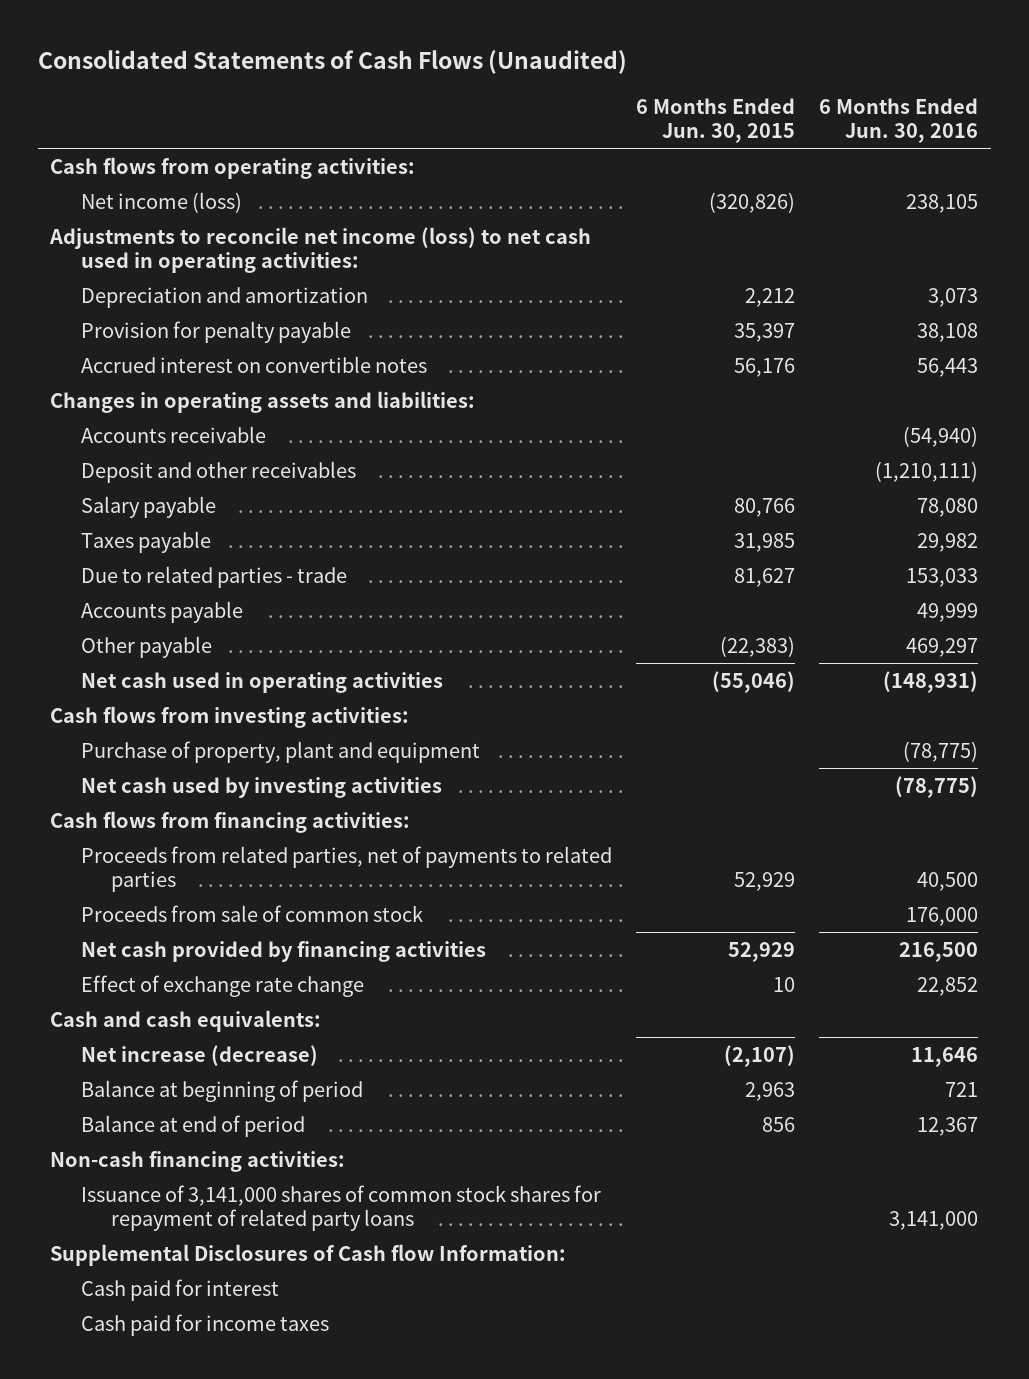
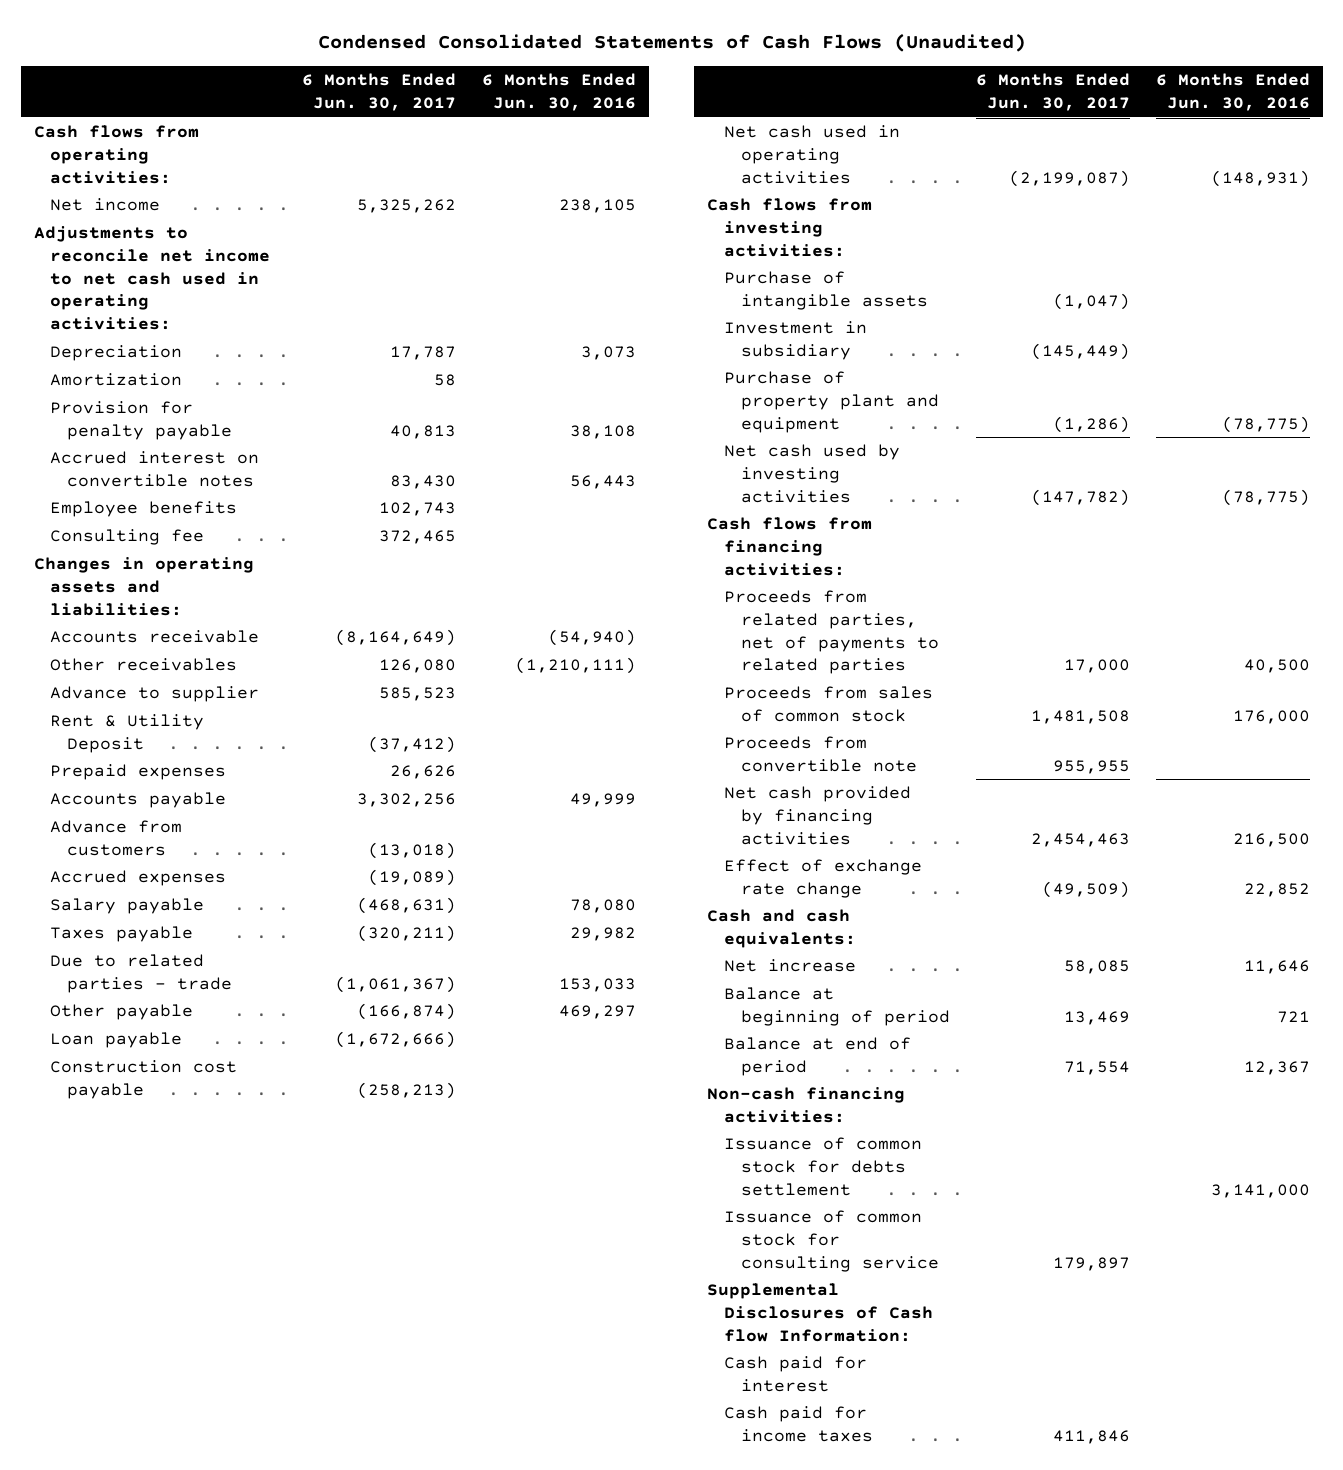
- Consolidated Statements of Cash Flows (Unaudited)
+ Condensed Consolidated Statements of Cash Flows (Unaudited)
- | 6 Months Ended Jun. 30, 2015 | 6 Months Ended Jun. 30, 2016
+ | 6 Months Ended Jun. 30, 2017 | 6 Months Ended Jun. 30, 2016
- Net income (loss) | (320,826) | 238,105
- Adjustments to reconcile net income (loss) to net cash used in operating activities:
- Depreciation and amortization | 2,212 | 3,073
+ Net income | 5,325,262 | 238,105
+ Adjustments to reconcile net income to net cash used in operating activities:
+ Depreciation | 17,787 | 3,073
+ Amortization | 58 |
+ Employee benefits | 102,743 |
+ Consulting fee | 372,465 |
- Deposit and other receivables | | (1,210,111)
+ Other receivables | 126,080 | (1,210,111)
+ Advance to supplier | 585,523 |
+ Rent & Utility Deposit | (37,412) |
+ Prepaid expenses | 26,626 |
moved up: Accounts payable | 3,302,256 | 49,999
+ Advance from customers | (13,018) |
+ Accrued expenses | (19,089) |
+ Loan payable | (1,672,666) |
+ Construction cost payable | (258,213) |
- Purchase of property, plant and equipment | | (78,775)
+ Purchase of intangible assets | (1,047) |
+ Investment in subsidiary | (145,449) |
+ Purchase of property plant and equipment | (1,286) | (78,775)
- Proceeds from sale of common stock | | 176,000
+ Proceeds from sales of common stock | 1,481,508 | 176,000
+ Proceeds from convertible note | 955,955 |
- Net increase (decrease) | (2,107) | 11,646
+ Net increase | 58,085 | 11,646
- Issuance of 3,141,000 shares of common stock shares for repayment of related party loans | | 3,141,000
+ Issuance of common stock for debts settlement | | 3,141,000
+ Issuance of common stock for consulting service | 179,897 |

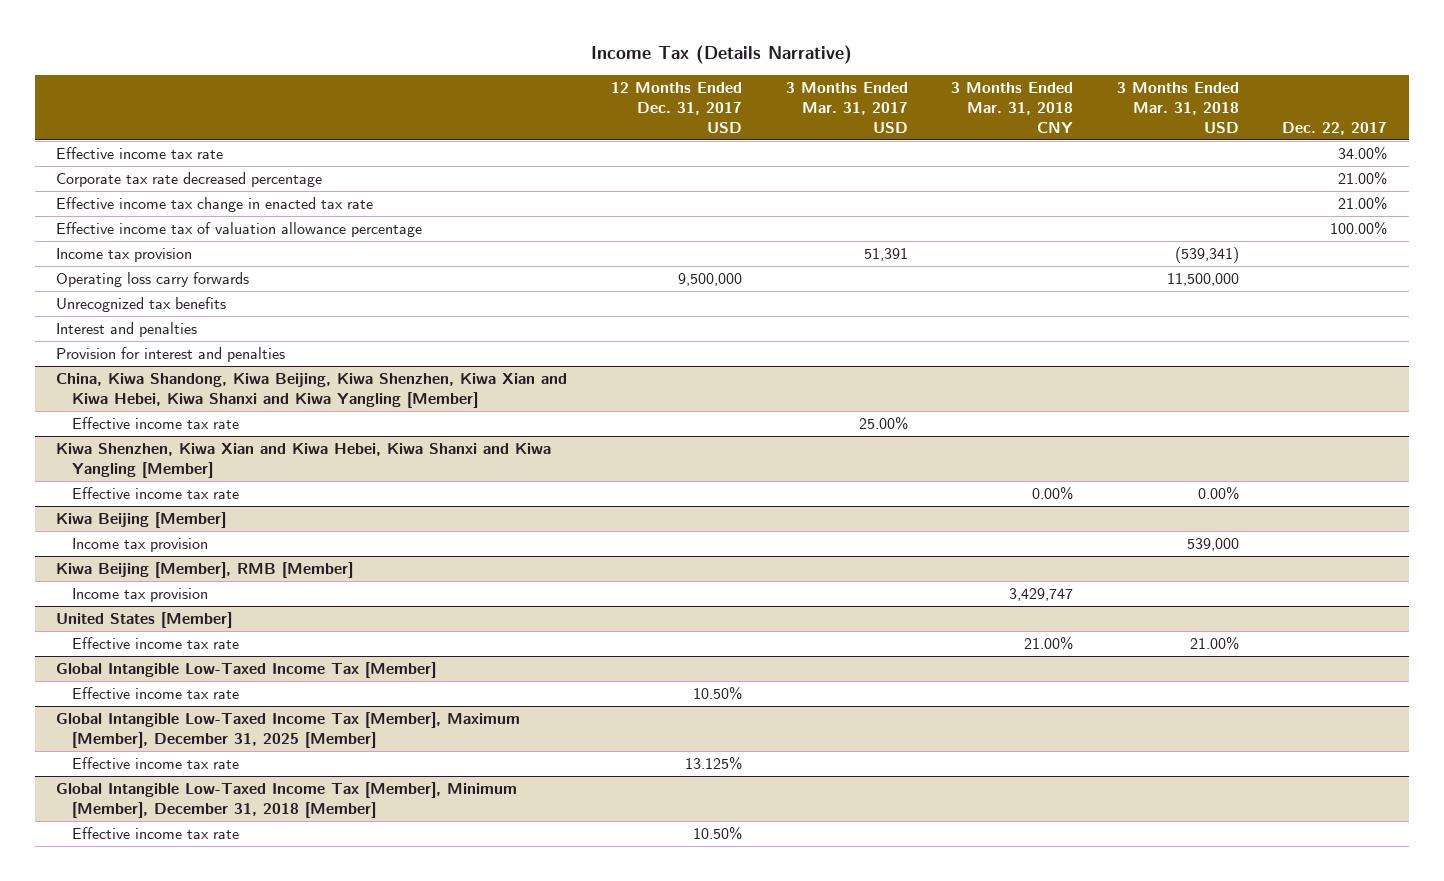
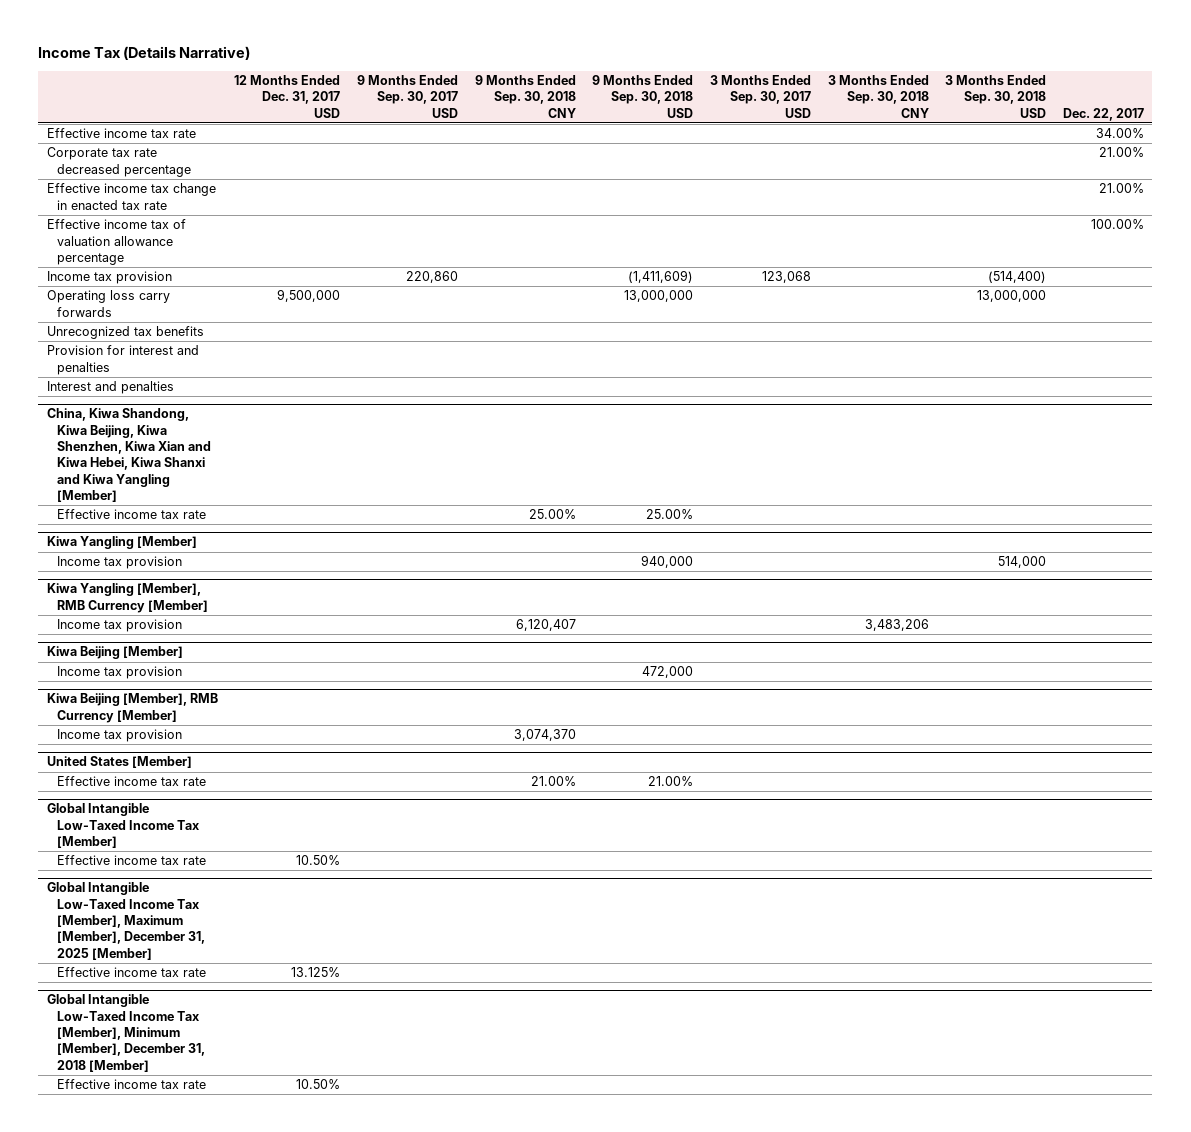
- | 12 Months Ended Dec. 31, 2017 USD | 3 Months Ended Mar. 31, 2017 USD | 3 Months Ended Mar. 31, 2018 CNY | 3 Months Ended Mar. 31, 2018 USD | Dec. 22, 2017
+ | 12 Months Ended Dec. 31, 2017 USD | 9 Months Ended Sep. 30, 2017 USD | 9 Months Ended Sep. 30, 2018 CNY | 9 Months Ended Sep. 30, 2018 USD | 3 Months Ended Sep. 30, 2017 USD | 3 Months Ended Sep. 30, 2018 CNY | 3 Months Ended Sep. 30, 2018 USD | Dec. 22, 2017
moved down: Interest and penalties
- Kiwa Shenzhen, Kiwa Xian and Kiwa Hebei, Kiwa Shanxi and Kiwa Yangling [Member]
- Effective income tax rate | | | 0.00% | 0.00% |
+ Kiwa Yangling [Member]
+ Income tax provision | | | | 940,000 | | | 514,000 |
+ Kiwa Yangling [Member], RMB Currency [Member]
+ Income tax provision | | | 6,120,407 | | | 3,483,206 | |
- Kiwa Beijing [Member], RMB [Member]
+ Kiwa Beijing [Member], RMB Currency [Member]

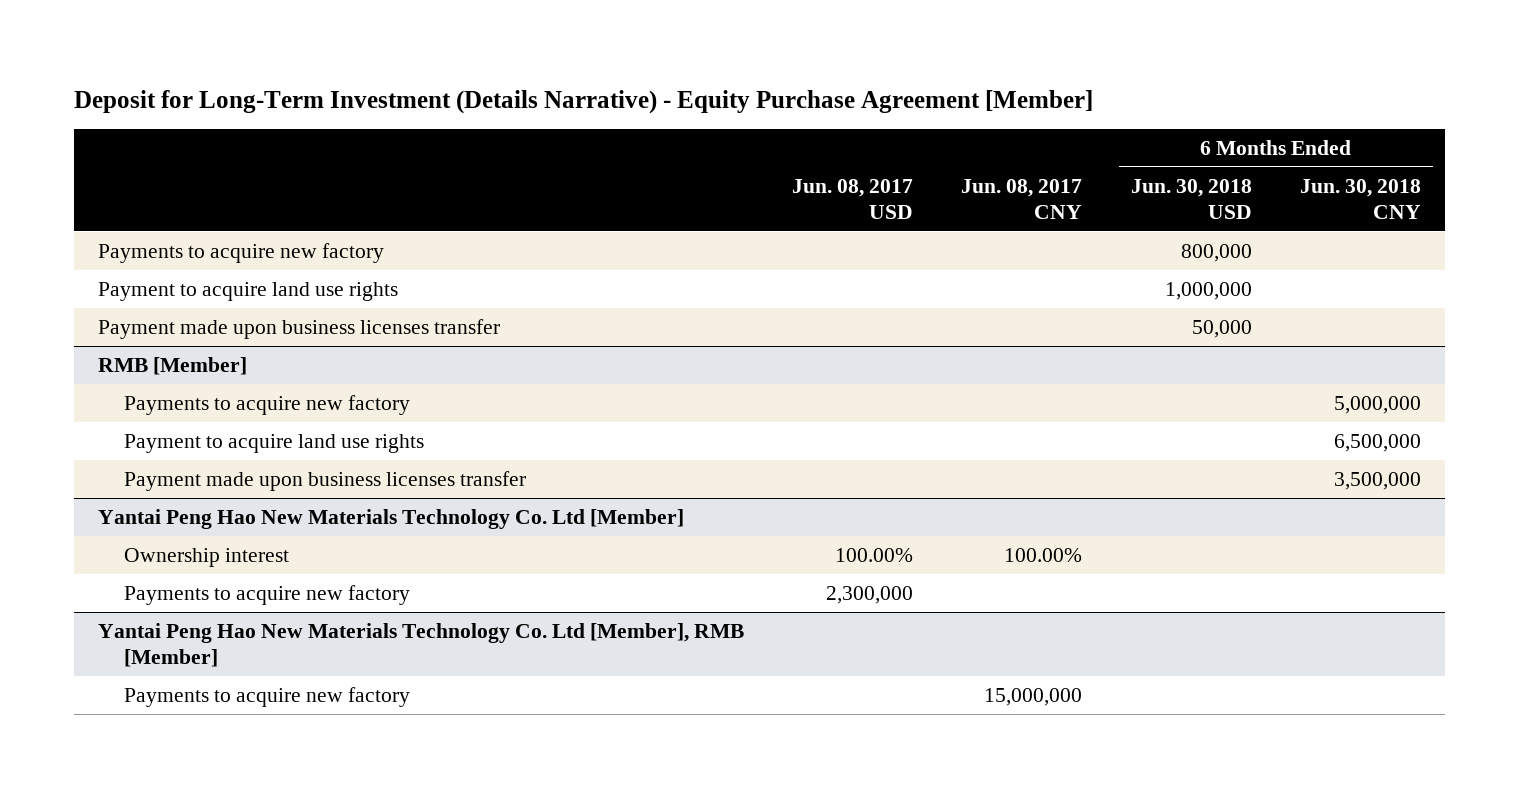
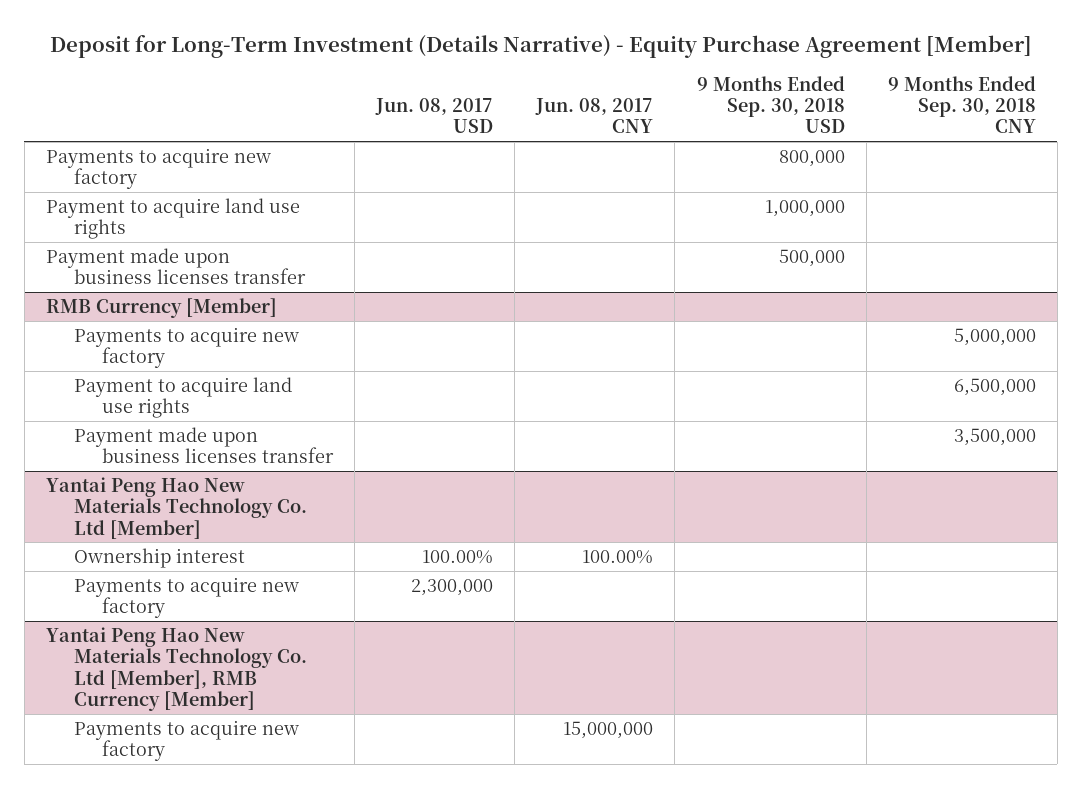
- | Jun. 08, 2017 USD | Jun. 08, 2017 CNY | 6 Months Ended Jun. 30, 2018 USD | 6 Months Ended Jun. 30, 2018 CNY
+ | Jun. 08, 2017 USD | Jun. 08, 2017 CNY | 9 Months Ended Sep. 30, 2018 USD | 9 Months Ended Sep. 30, 2018 CNY
- RMB [Member]
+ RMB Currency [Member]
- Yantai Peng Hao New Materials Technology Co. Ltd [Member], RMB [Member]
+ Yantai Peng Hao New Materials Technology Co. Ltd [Member], RMB Currency [Member]

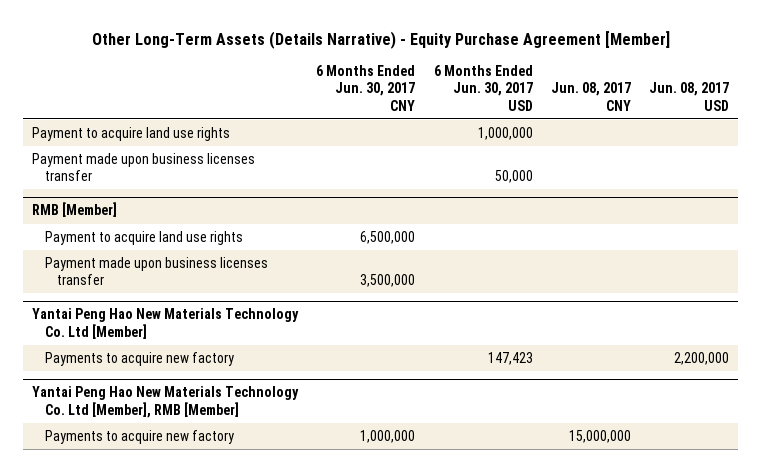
- Deposit for Long-Term Investment (Details Narrative) - Equity Purchase Agreement [Member]
+ Other Long-Term Assets (Details Narrative) - Equity Purchase Agreement [Member]
- | Jun. 08, 2017 USD | Jun. 08, 2017 CNY | 9 Months Ended Sep. 30, 2018 USD | 9 Months Ended Sep. 30, 2018 CNY
+ | 6 Months Ended Jun. 30, 2017 CNY | 6 Months Ended Jun. 30, 2017 USD | Jun. 08, 2017 CNY | Jun. 08, 2017 USD
- Payments to acquire new factory | | | 800,000 |
- RMB Currency [Member]
- Payments to acquire new factory | | | | 5,000,000
+ RMB [Member]
@ Yantai Peng Hao New Materials Technology Co. Ltd [Member]
- Ownership interest | 100.00% | 100.00% | |
- Payments to acquire new factory | 2,300,000 | | |
- Yantai Peng Hao New Materials Technology Co. Ltd [Member], RMB Currency [Member]
@ Yantai Peng Hao New Materials Technology Co. Ltd [Member]
+ Payments to acquire new factory | | 147,423 | | 2,200,000
+ Yantai Peng Hao New Materials Technology Co. Ltd [Member], RMB [Member]

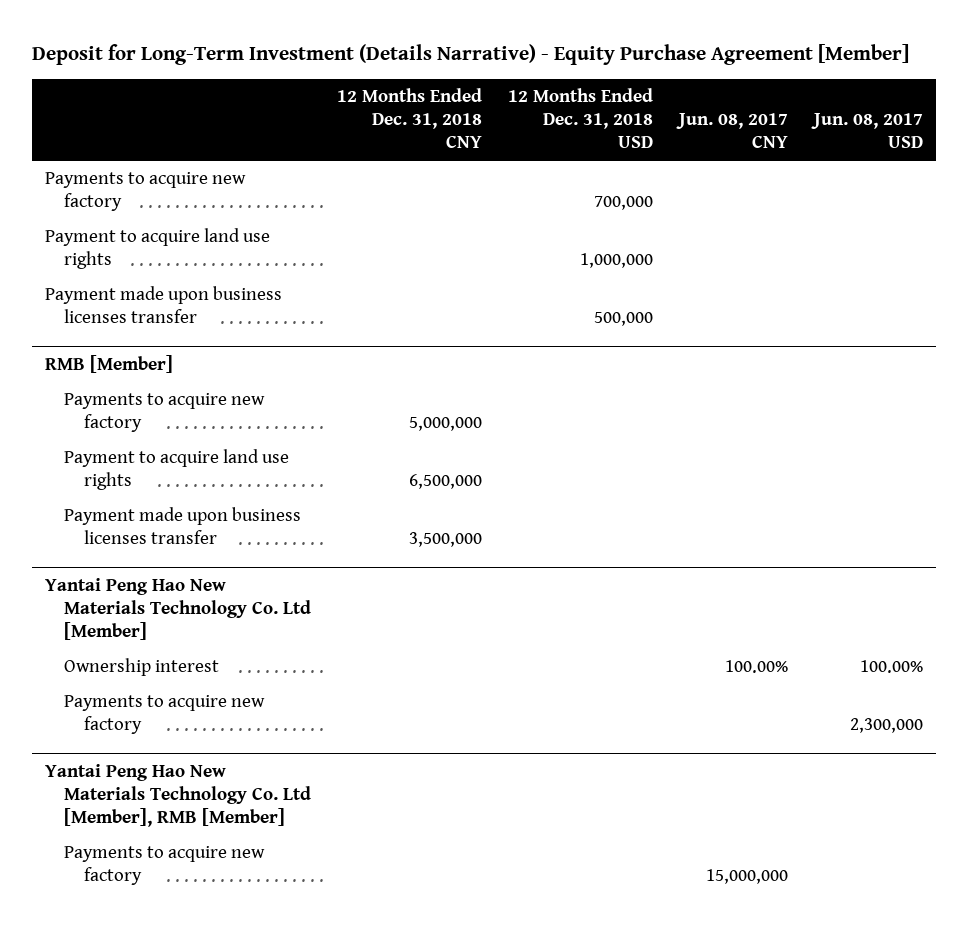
- Other Long-Term Assets (Details Narrative) - Equity Purchase Agreement [Member]
+ Deposit for Long-Term Investment (Details Narrative) - Equity Purchase Agreement [Member]
- | 6 Months Ended Jun. 30, 2017 CNY | 6 Months Ended Jun. 30, 2017 USD | Jun. 08, 2017 CNY | Jun. 08, 2017 USD
+ | 12 Months Ended Dec. 31, 2018 CNY | 12 Months Ended Dec. 31, 2018 USD | Jun. 08, 2017 CNY | Jun. 08, 2017 USD
+ Payments to acquire new factory | | 700,000 | |
@ RMB [Member]
+ Payments to acquire new factory | 5,000,000 | | |
@ Yantai Peng Hao New Materials Technology Co. Ltd [Member]
- Payments to acquire new factory | | 147,423 | | 2,200,000
+ Ownership interest | | | 100.00% | 100.00%
+ Payments to acquire new factory | | | | 2,300,000

